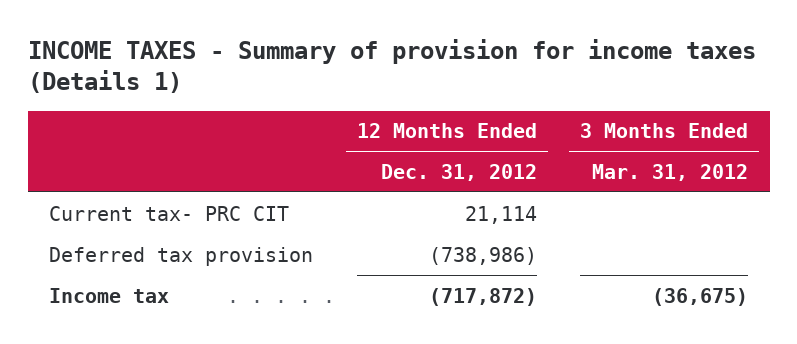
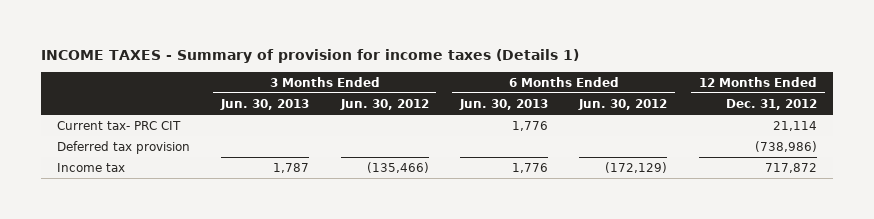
- | 12 Months Ended Dec. 31, 2012 | 3 Months Ended Mar. 31, 2012
+ | 3 Months Ended Jun. 30, 2013 | 3 Months Ended Jun. 30, 2012 | 6 Months Ended Jun. 30, 2013 | 6 Months Ended Jun. 30, 2012 | 12 Months Ended Dec. 31, 2012
- Income tax | (717,872) | (36,675)
+ Income tax | 1,787 | (135,466) | 1,776 | (172,129) | 717,872

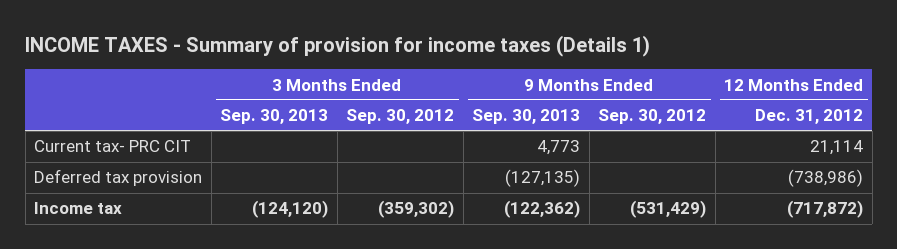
- | 3 Months Ended Jun. 30, 2013 | 3 Months Ended Jun. 30, 2012 | 6 Months Ended Jun. 30, 2013 | 6 Months Ended Jun. 30, 2012 | 12 Months Ended Dec. 31, 2012
+ | 3 Months Ended Sep. 30, 2013 | 3 Months Ended Sep. 30, 2012 | 9 Months Ended Sep. 30, 2013 | 9 Months Ended Sep. 30, 2012 | 12 Months Ended Dec. 31, 2012
- Income tax | 1,787 | (135,466) | 1,776 | (172,129) | 717,872
+ Income tax | (124,120) | (359,302) | (122,362) | (531,429) | (717,872)

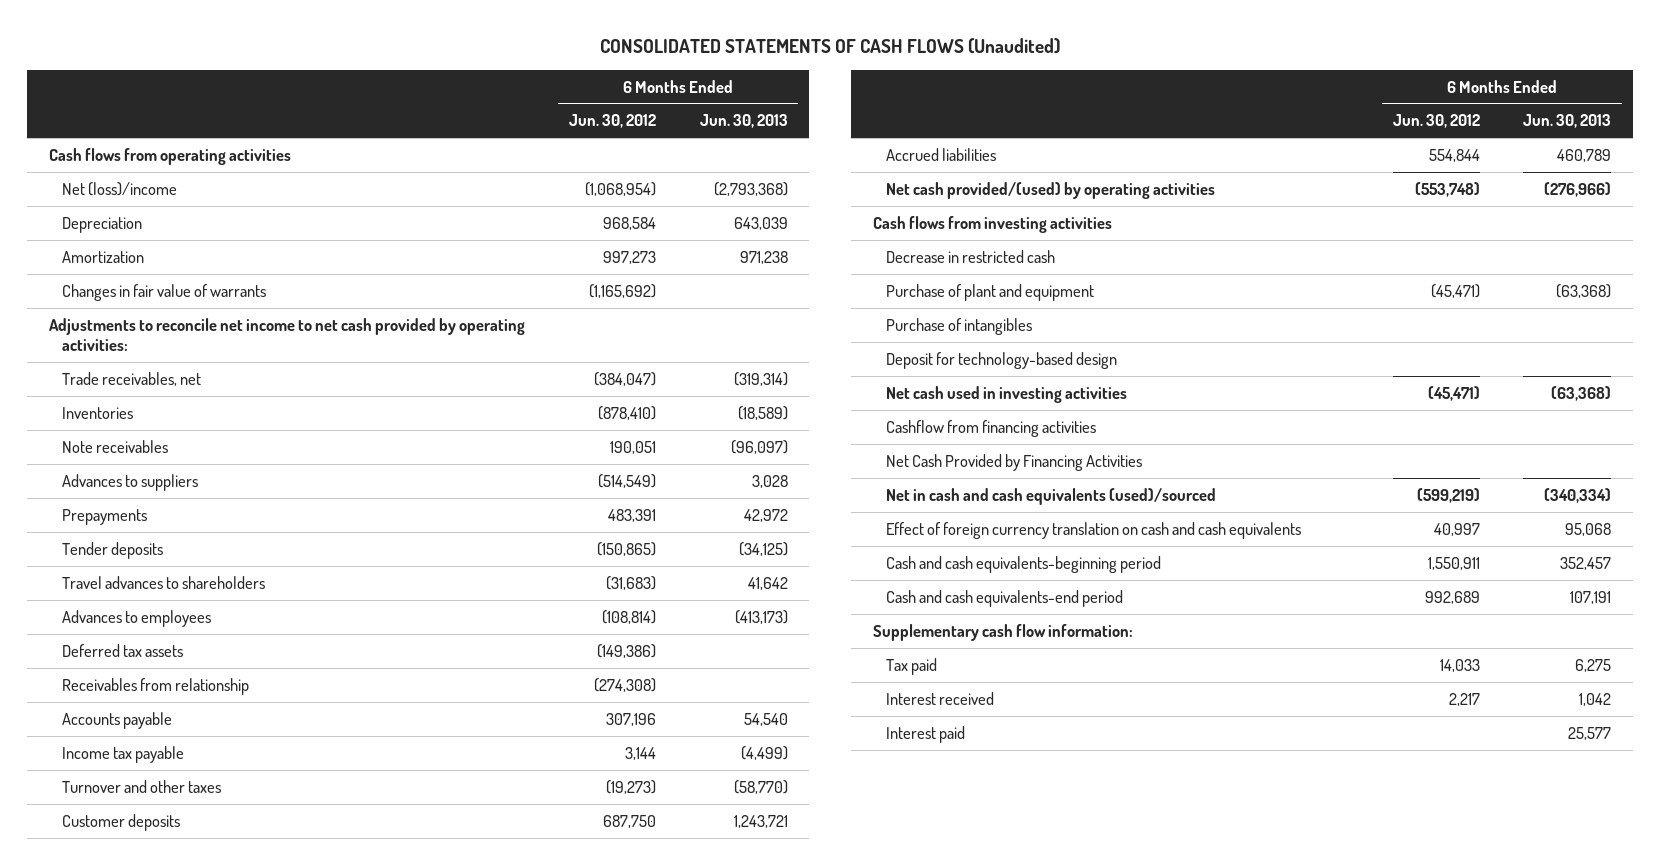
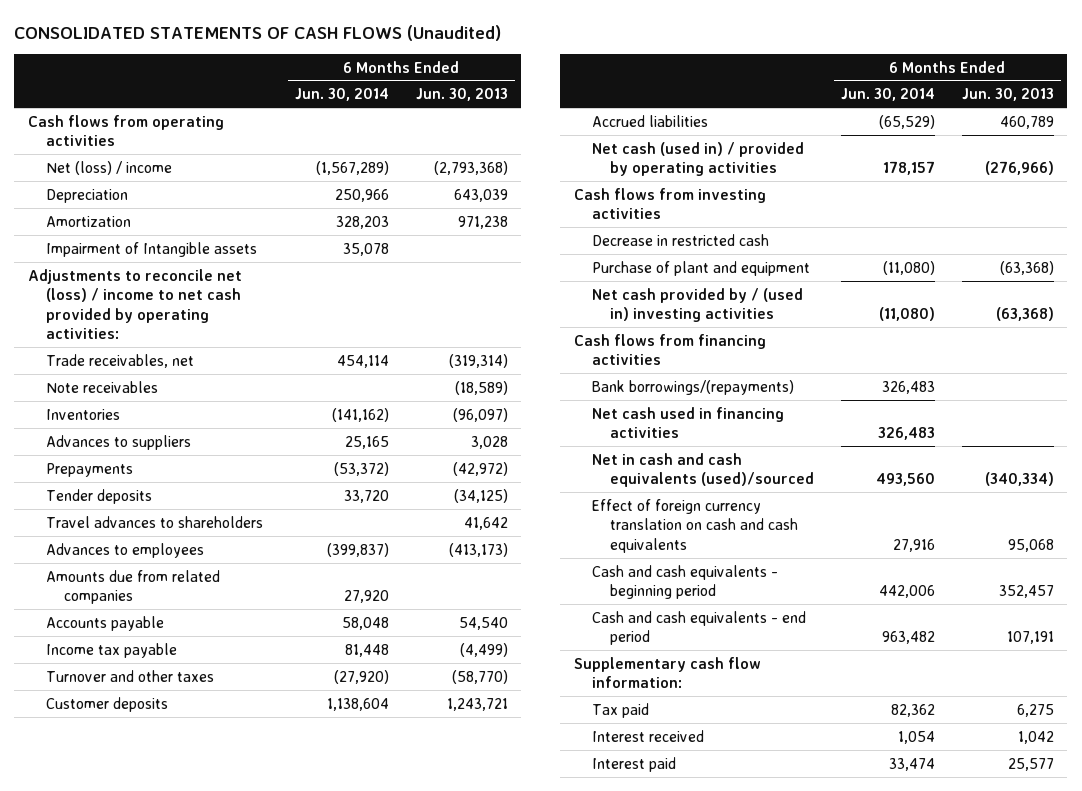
- | 6 Months Ended Jun. 30, 2012 | 6 Months Ended Jun. 30, 2013
+ | 6 Months Ended Jun. 30, 2014 | 6 Months Ended Jun. 30, 2013
- Net (loss)/income | (1,068,954) | (2,793,368)
+ Net (loss) / income | (1,567,289) | (2,793,368)
- Changes in fair value of warrants | (1,165,692) |
- Adjustments to reconcile net income to net cash provided by operating activities:
+ Impairment of Intangible assets | 35,078 |
+ Adjustments to reconcile net (loss) / income to net cash provided by operating activities:
- Inventories | (878,410) | (18,589)
- Note receivables | 190,051 | (96,097)
+ Note receivables | | (18,589)
+ Inventories | (141,162) | (96,097)
- Prepayments | 483,391 | 42,972
+ Prepayments | (53,372) | (42,972)
- Deferred tax assets | (149,386) |
- Receivables from relationship | (274,308) |
+ Amounts due from related companies | 27,920 |
- Net cash provided/(used) by operating activities | (553,748) | (276,966)
+ Net cash (used in) / provided by operating activities | 178,157 | (276,966)
- Purchase of intangibles
- Deposit for technology-based design
- Net cash used in investing activities | (45,471) | (63,368)
- Cashflow from financing activities
- Net Cash Provided by Financing Activities
+ Net cash provided by / (used in) investing activities | (11,080) | (63,368)
+ Cash flows from financing activities
+ Bank borrowings/(repayments) | 326,483 |
+ Net cash used in financing activities | 326,483 |
- Cash and cash equivalents-beginning period | 1,550,911 | 352,457
- Cash and cash equivalents-end period | 992,689 | 107,191
+ Cash and cash equivalents - beginning period | 442,006 | 352,457
+ Cash and cash equivalents - end period | 963,482 | 107,191

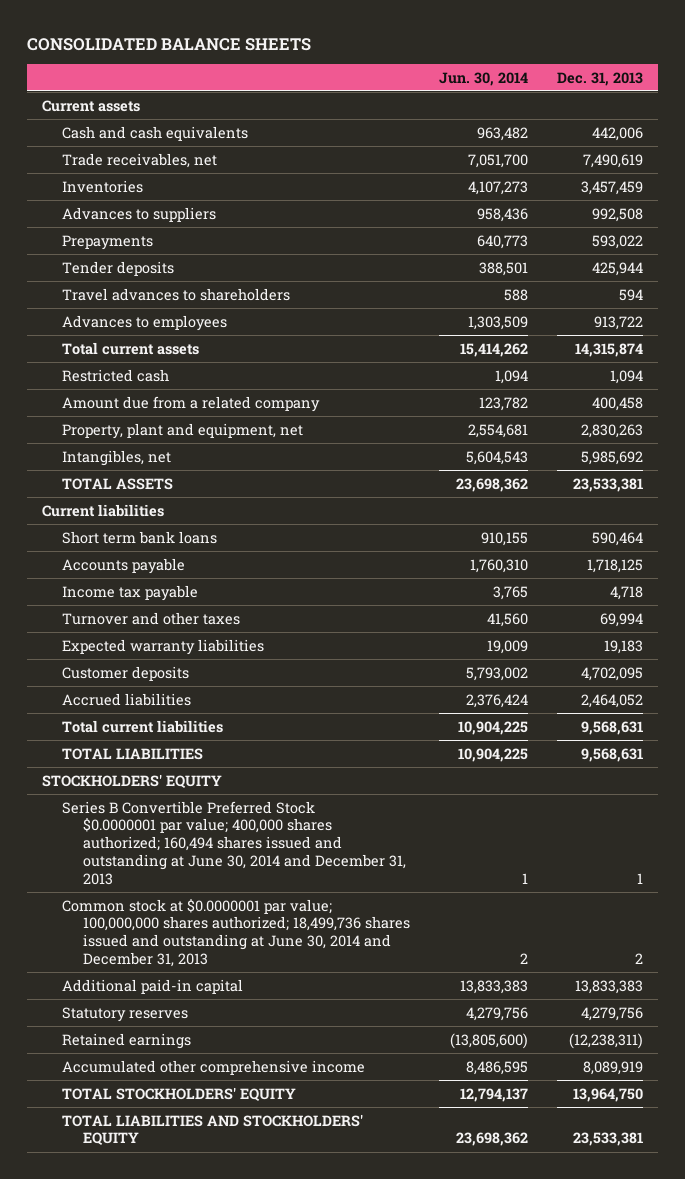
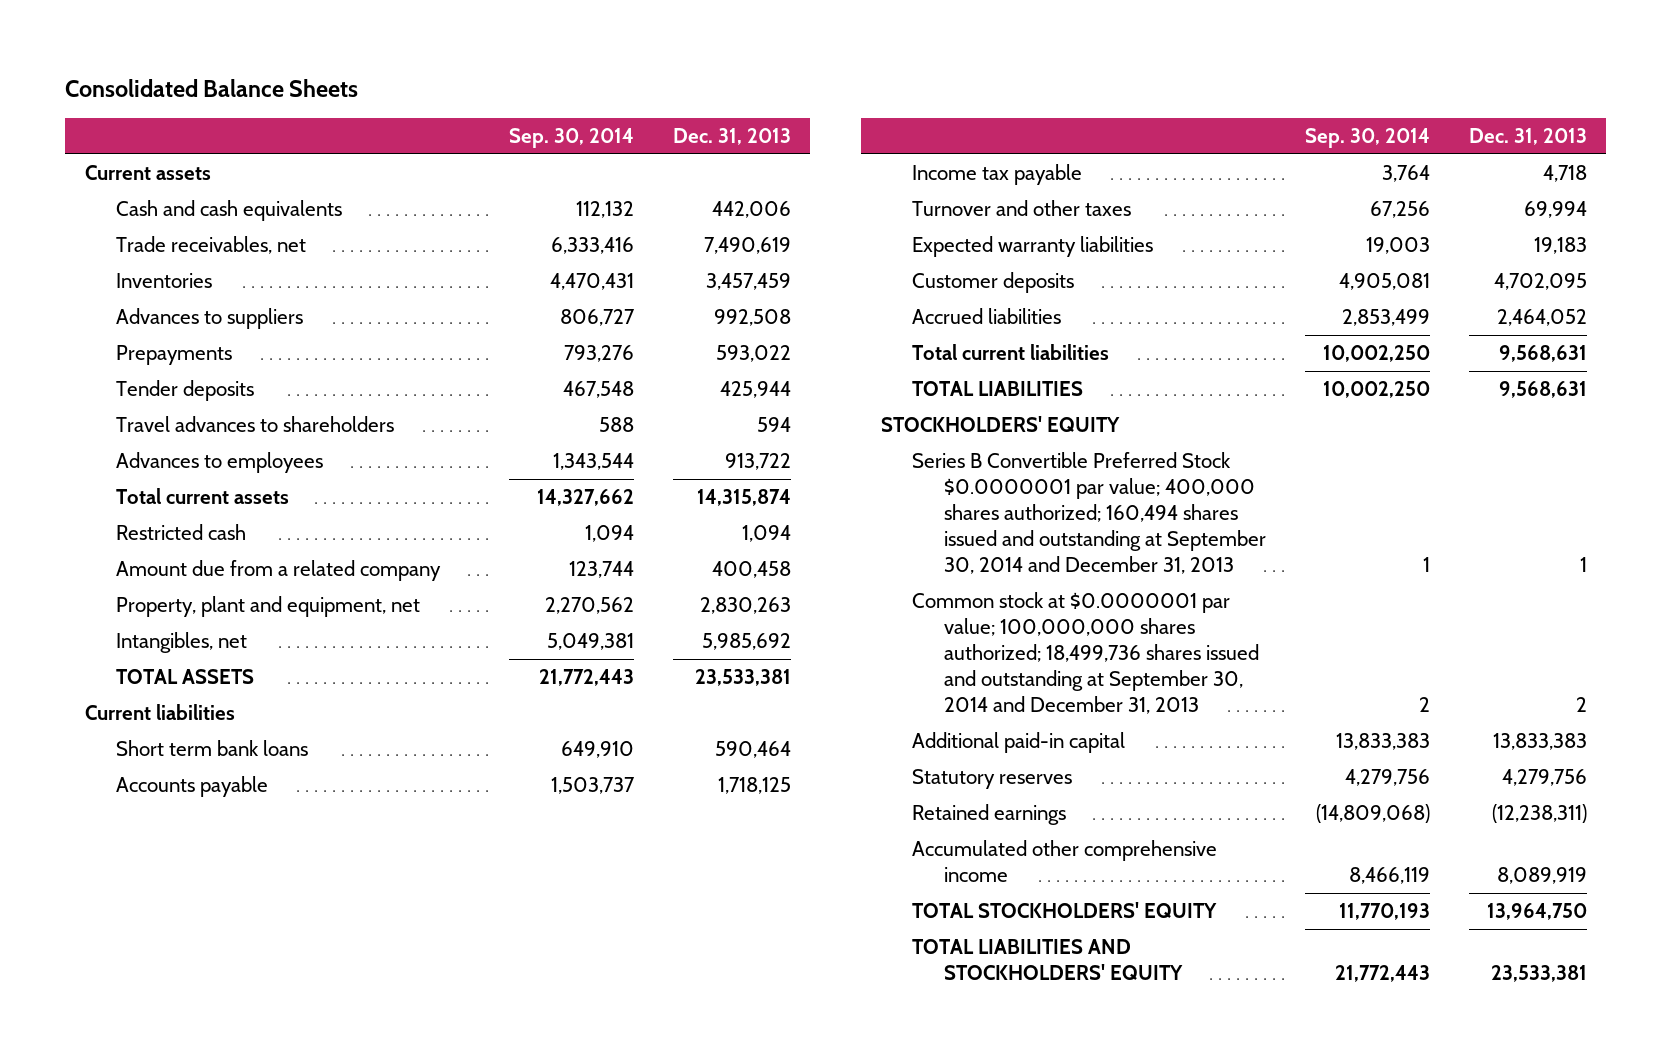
- CONSOLIDATED BALANCE SHEETS
+ Consolidated Balance Sheets
- | Jun. 30, 2014 | Dec. 31, 2013
+ | Sep. 30, 2014 | Dec. 31, 2013
- Series B Convertible Preferred Stock $0.0000001 par value; 400,000 shares authorized; 160,494 shares issued and outstanding at June 30, 2014 and December 31, 2013 | 1 | 1
- Common stock at $0.0000001 par value; 100,000,000 shares authorized; 18,499,736 shares issued and outstanding at June 30, 2014 and December 31, 2013 | 2 | 2
+ Series B Convertible Preferred Stock $0.0000001 par value; 400,000 shares authorized; 160,494 shares issued and outstanding at September 30, 2014 and December 31, 2013 | 1 | 1
+ Common stock at $0.0000001 par value; 100,000,000 shares authorized; 18,499,736 shares issued and outstanding at September 30, 2014 and December 31, 2013 | 2 | 2

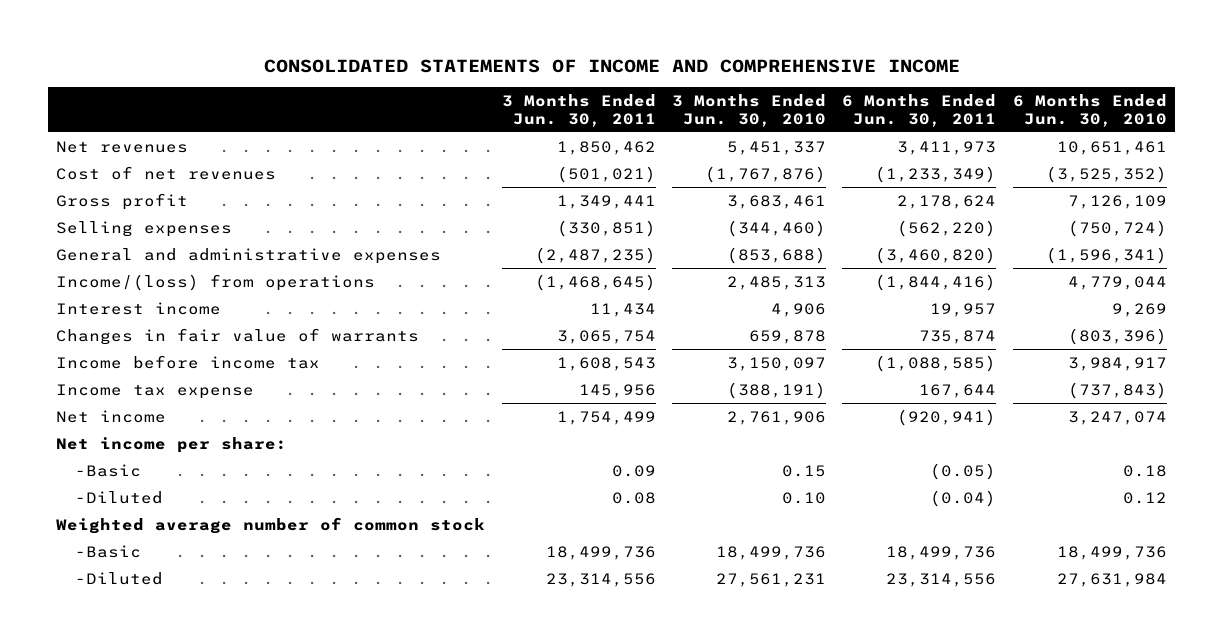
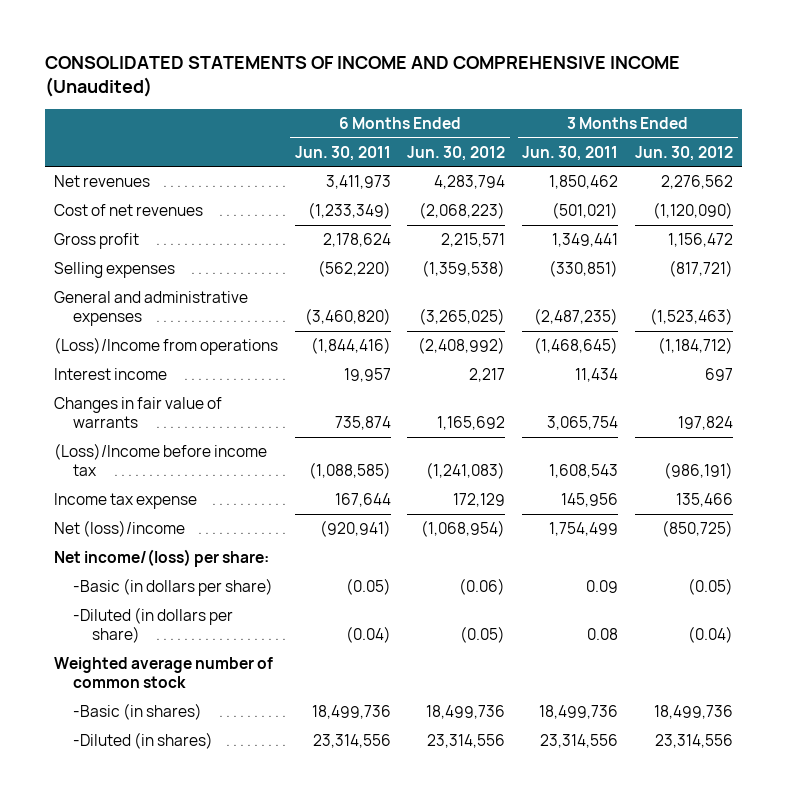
- CONSOLIDATED STATEMENTS OF INCOME AND COMPREHENSIVE INCOME
+ CONSOLIDATED STATEMENTS OF INCOME AND COMPREHENSIVE INCOME (Unaudited)
- | 3 Months Ended Jun. 30, 2011 | 3 Months Ended Jun. 30, 2010 | 6 Months Ended Jun. 30, 2011 | 6 Months Ended Jun. 30, 2010
+ | 6 Months Ended Jun. 30, 2011 | 6 Months Ended Jun. 30, 2012 | 3 Months Ended Jun. 30, 2011 | 3 Months Ended Jun. 30, 2012
- Income/(loss) from operations | (1,468,645) | 2,485,313 | (1,844,416) | 4,779,044
+ (Loss)/Income from operations | (1,844,416) | (2,408,992) | (1,468,645) | (1,184,712)
- Income before income tax | 1,608,543 | 3,150,097 | (1,088,585) | 3,984,917
+ (Loss)/Income before income tax | (1,088,585) | (1,241,083) | 1,608,543 | (986,191)
- Net income | 1,754,499 | 2,761,906 | (920,941) | 3,247,074
- Net income per share:
- -Basic | 0.09 | 0.15 | (0.05) | 0.18
- -Diluted | 0.08 | 0.10 | (0.04) | 0.12
+ Net (loss)/income | (920,941) | (1,068,954) | 1,754,499 | (850,725)
+ Net income/(loss) per share:
+ -Basic (in dollars per share) | (0.05) | (0.06) | 0.09 | (0.05)
+ -Diluted (in dollars per share) | (0.04) | (0.05) | 0.08 | (0.04)
- -Basic | 18,499,736 | 18,499,736 | 18,499,736 | 18,499,736
- -Diluted | 23,314,556 | 27,561,231 | 23,314,556 | 27,631,984
+ -Basic (in shares) | 18,499,736 | 18,499,736 | 18,499,736 | 18,499,736
+ -Diluted (in shares) | 23,314,556 | 23,314,556 | 23,314,556 | 23,314,556

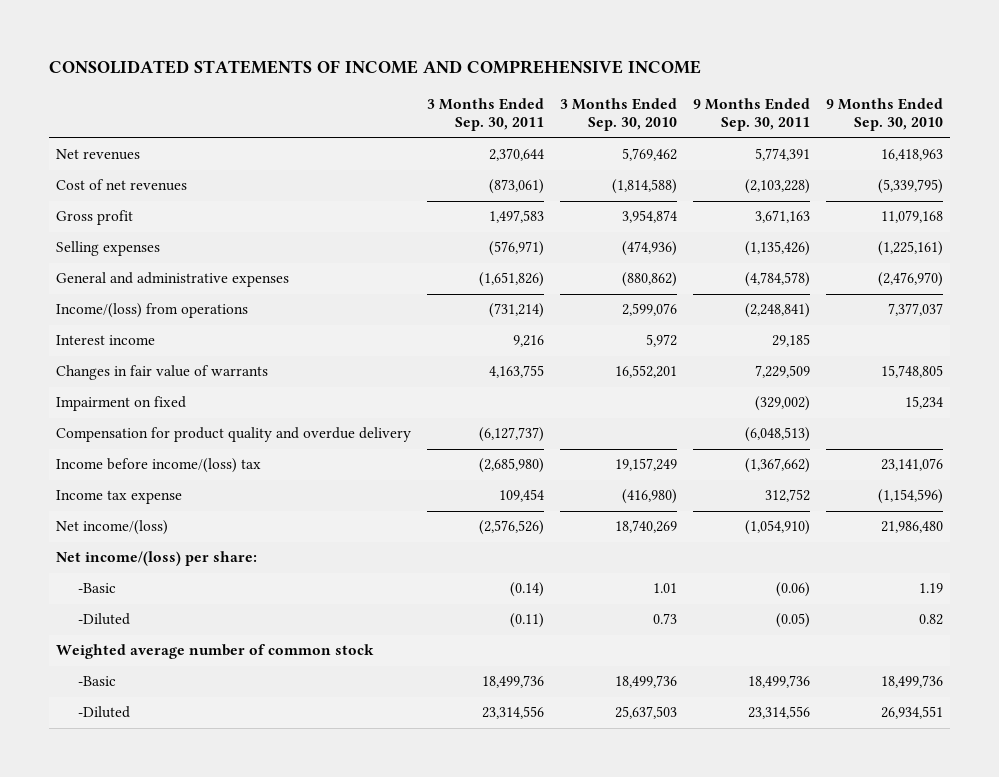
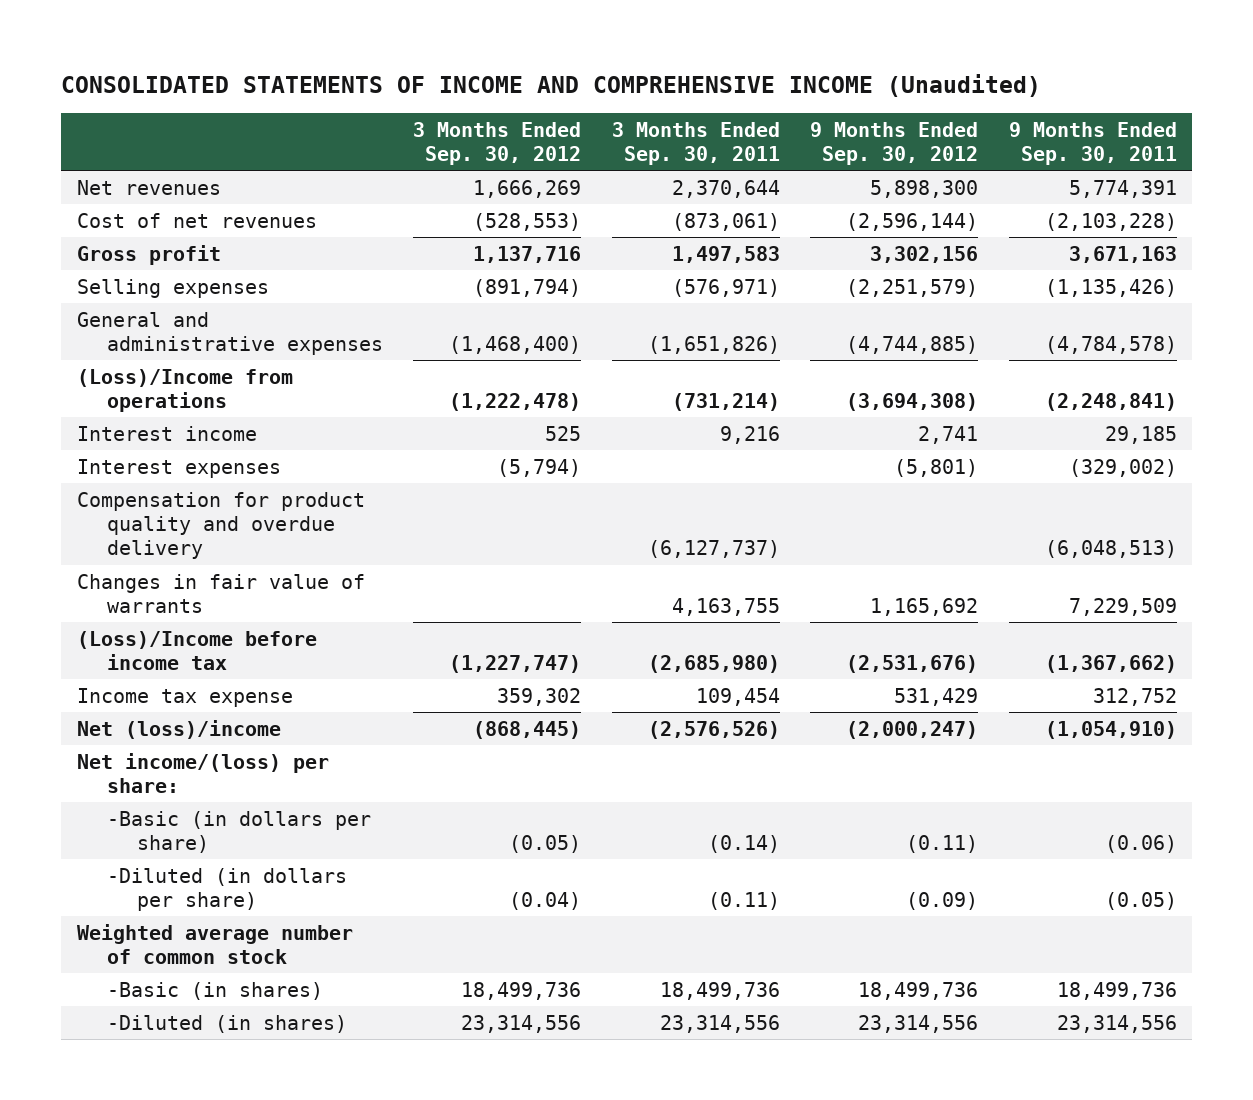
- CONSOLIDATED STATEMENTS OF INCOME AND COMPREHENSIVE INCOME
+ CONSOLIDATED STATEMENTS OF INCOME AND COMPREHENSIVE INCOME (Unaudited)
- | 3 Months Ended Sep. 30, 2011 | 3 Months Ended Sep. 30, 2010 | 9 Months Ended Sep. 30, 2011 | 9 Months Ended Sep. 30, 2010
+ | 3 Months Ended Sep. 30, 2012 | 3 Months Ended Sep. 30, 2011 | 9 Months Ended Sep. 30, 2012 | 9 Months Ended Sep. 30, 2011
- Income/(loss) from operations | (731,214) | 2,599,076 | (2,248,841) | 7,377,037
+ (Loss)/Income from operations | (1,222,478) | (731,214) | (3,694,308) | (2,248,841)
- Impairment on fixed | | | (329,002) | 15,234
+ Interest expenses | (5,794) | | (5,801) | (329,002)
- Income before income/(loss) tax | (2,685,980) | 19,157,249 | (1,367,662) | 23,141,076
moved down: Changes in fair value of warrants | | 4,163,755 | 1,165,692 | 7,229,509
+ (Loss)/Income before income tax | (1,227,747) | (2,685,980) | (2,531,676) | (1,367,662)
- Net income/(loss) | (2,576,526) | 18,740,269 | (1,054,910) | 21,986,480
+ Net (loss)/income | (868,445) | (2,576,526) | (2,000,247) | (1,054,910)
- -Basic | (0.14) | 1.01 | (0.06) | 1.19
- -Diluted | (0.11) | 0.73 | (0.05) | 0.82
+ -Basic (in dollars per share) | (0.05) | (0.14) | (0.11) | (0.06)
+ -Diluted (in dollars per share) | (0.04) | (0.11) | (0.09) | (0.05)
- -Basic | 18,499,736 | 18,499,736 | 18,499,736 | 18,499,736
- -Diluted | 23,314,556 | 25,637,503 | 23,314,556 | 26,934,551
+ -Basic (in shares) | 18,499,736 | 18,499,736 | 18,499,736 | 18,499,736
+ -Diluted (in shares) | 23,314,556 | 23,314,556 | 23,314,556 | 23,314,556

